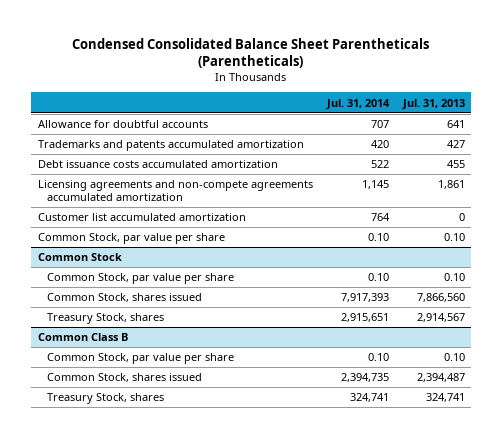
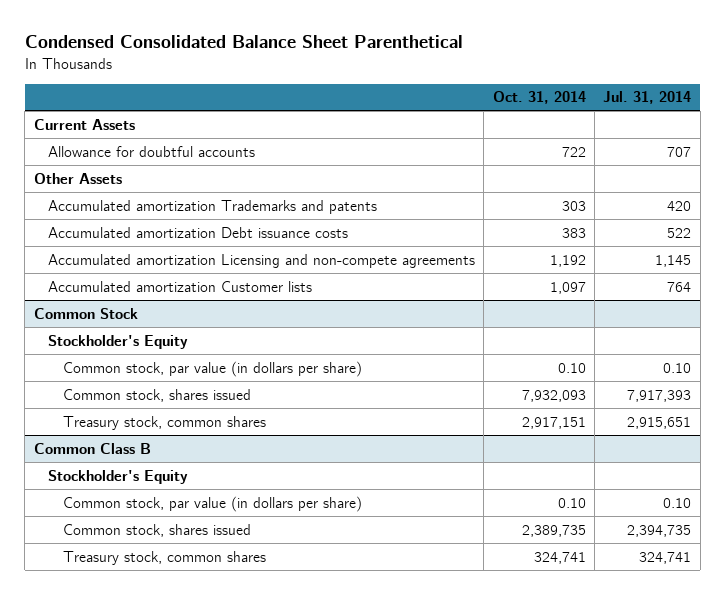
- Condensed Consolidated Balance Sheet Parentheticals (Parentheticals)
+ Condensed Consolidated Balance Sheet Parenthetical
- | Jul. 31, 2014 | Jul. 31, 2013
+ | Oct. 31, 2014 | Jul. 31, 2014
+ Current Assets
- Trademarks and patents accumulated amortization | 420 | 427
- Debt issuance costs accumulated amortization | 522 | 455
- Licensing agreements and non-compete agreements accumulated amortization | 1,145 | 1,861
- Customer list accumulated amortization | 764 | 0
- Common Stock, par value per share | 0.10 | 0.10
+ Other Assets
+ Accumulated amortization Trademarks and patents | 303 | 420
+ Accumulated amortization Debt issuance costs | 383 | 522
+ Accumulated amortization Licensing and non-compete agreements | 1,192 | 1,145
+ Accumulated amortization Customer lists | 1,097 | 764
@ Common Stock
- Common Stock, par value per share | 0.10 | 0.10
- Common Stock, shares issued | 7,917,393 | 7,866,560
- Treasury Stock, shares | 2,915,651 | 2,914,567
+ Stockholder's Equity
+ Common stock, par value (in dollars per share) | 0.10 | 0.10
+ Common stock, shares issued | 7,932,093 | 7,917,393
+ Treasury stock, common shares | 2,917,151 | 2,915,651
@ Common Class B
- Common Stock, par value per share | 0.10 | 0.10
- Common Stock, shares issued | 2,394,735 | 2,394,487
- Treasury Stock, shares | 324,741 | 324,741
+ Stockholder's Equity
+ Common stock, par value (in dollars per share) | 0.10 | 0.10
+ Common stock, shares issued | 2,389,735 | 2,394,735
+ Treasury stock, common shares | 324,741 | 324,741

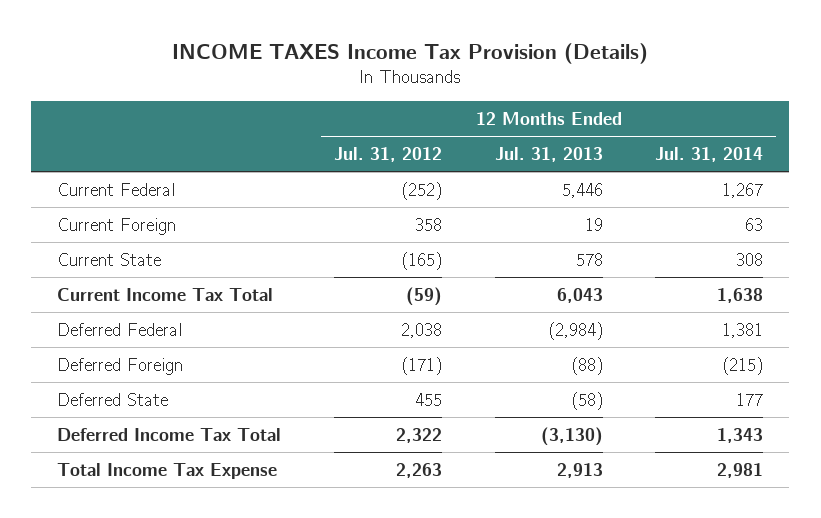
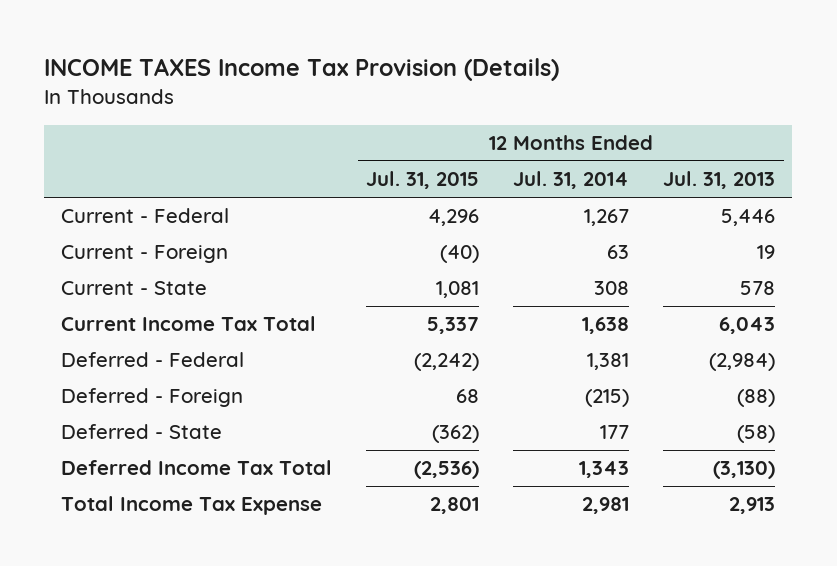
- | 12 Months Ended Jul. 31, 2012 | 12 Months Ended Jul. 31, 2013 | 12 Months Ended Jul. 31, 2014
+ | 12 Months Ended Jul. 31, 2015 | 12 Months Ended Jul. 31, 2014 | 12 Months Ended Jul. 31, 2013
- Current Federal | (252) | 5,446 | 1,267
- Current Foreign | 358 | 19 | 63
- Current State | (165) | 578 | 308
+ Current - Federal | 4,296 | 1,267 | 5,446
+ Current - Foreign | (40) | 63 | 19
+ Current - State | 1,081 | 308 | 578
- Deferred Federal | 2,038 | (2,984) | 1,381
- Deferred Foreign | (171) | (88) | (215)
- Deferred State | 455 | (58) | 177
+ Deferred - Federal | (2,242) | 1,381 | (2,984)
+ Deferred - Foreign | 68 | (215) | (88)
+ Deferred - State | (362) | 177 | (58)

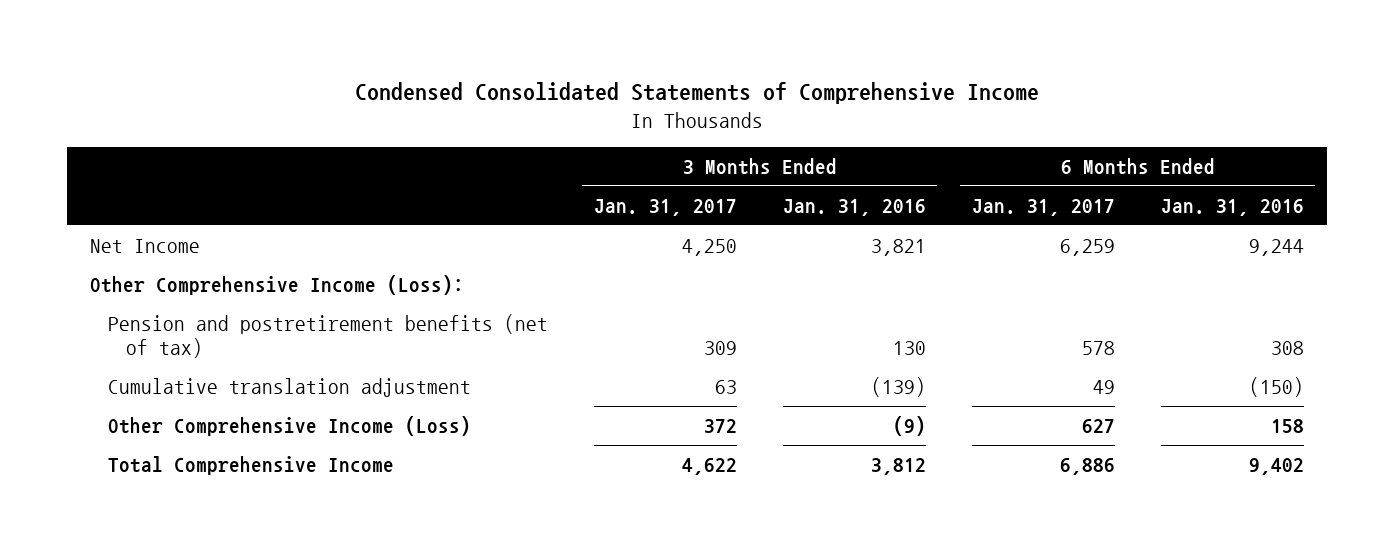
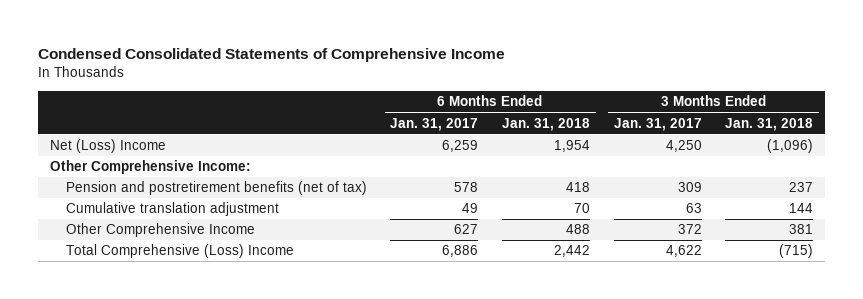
- | 3 Months Ended Jan. 31, 2017 | 3 Months Ended Jan. 31, 2016 | 6 Months Ended Jan. 31, 2017 | 6 Months Ended Jan. 31, 2016
+ | 6 Months Ended Jan. 31, 2017 | 6 Months Ended Jan. 31, 2018 | 3 Months Ended Jan. 31, 2017 | 3 Months Ended Jan. 31, 2018
- Net Income | 4,250 | 3,821 | 6,259 | 9,244
- Other Comprehensive Income (Loss):
+ Net (Loss) Income | 6,259 | 1,954 | 4,250 | (1,096)
+ Other Comprehensive Income:
- Other Comprehensive Income (Loss) | 372 | (9) | 627 | 158
- Total Comprehensive Income | 4,622 | 3,812 | 6,886 | 9,402
+ Other Comprehensive Income | 627 | 488 | 372 | 381
+ Total Comprehensive (Loss) Income | 6,886 | 2,442 | 4,622 | (715)

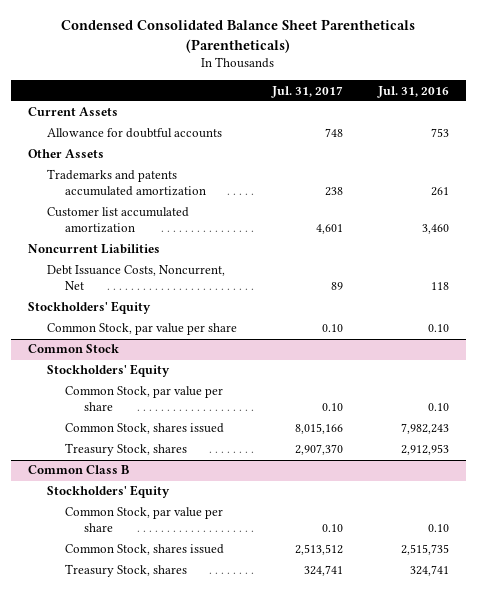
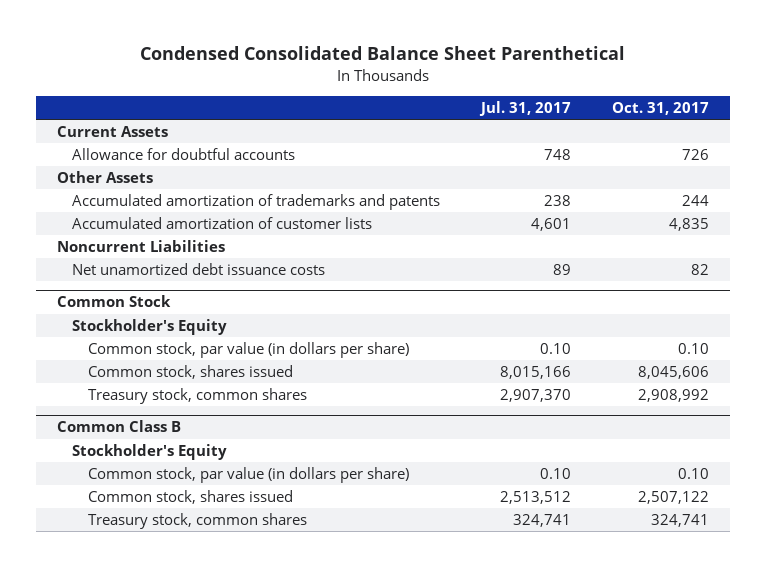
- Condensed Consolidated Balance Sheet Parentheticals (Parentheticals)
+ Condensed Consolidated Balance Sheet Parenthetical
- | Jul. 31, 2017 | Jul. 31, 2016
+ | Jul. 31, 2017 | Oct. 31, 2017
- Trademarks and patents accumulated amortization | 238 | 261
- Customer list accumulated amortization | 4,601 | 3,460
+ Accumulated amortization of trademarks and patents | 238 | 244
+ Accumulated amortization of customer lists | 4,601 | 4,835
- Debt Issuance Costs, Noncurrent, Net | 89 | 118
- Stockholders' Equity
- Common Stock, par value per share | 0.10 | 0.10
+ Net unamortized debt issuance costs | 89 | 82
@ Common Stock
- Stockholders' Equity
- Common Stock, par value per share | 0.10 | 0.10
- Common Stock, shares issued | 8,015,166 | 7,982,243
- Treasury Stock, shares | 2,907,370 | 2,912,953
+ Stockholder's Equity
+ Common stock, par value (in dollars per share) | 0.10 | 0.10
+ Common stock, shares issued | 8,015,166 | 8,045,606
+ Treasury stock, common shares | 2,907,370 | 2,908,992
@ Common Class B
- Stockholders' Equity
- Common Stock, par value per share | 0.10 | 0.10
- Common Stock, shares issued | 2,513,512 | 2,515,735
- Treasury Stock, shares | 324,741 | 324,741
+ Stockholder's Equity
+ Common stock, par value (in dollars per share) | 0.10 | 0.10
+ Common stock, shares issued | 2,513,512 | 2,507,122
+ Treasury stock, common shares | 324,741 | 324,741

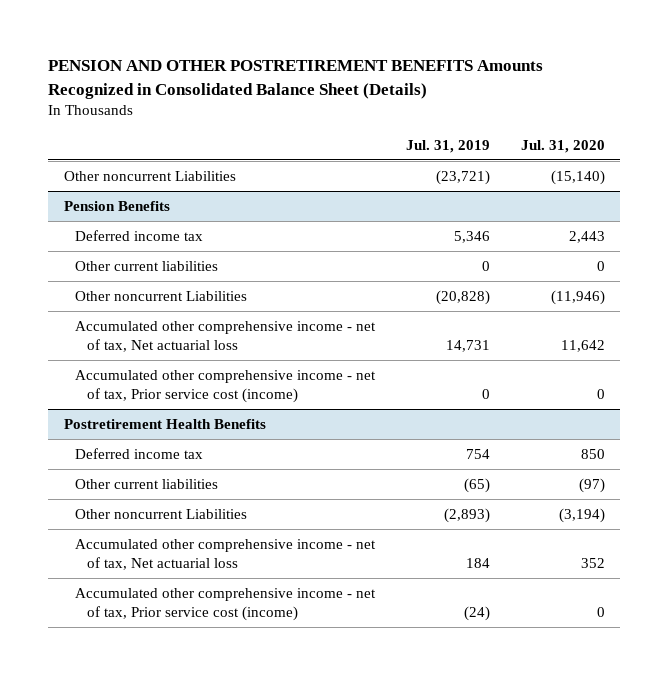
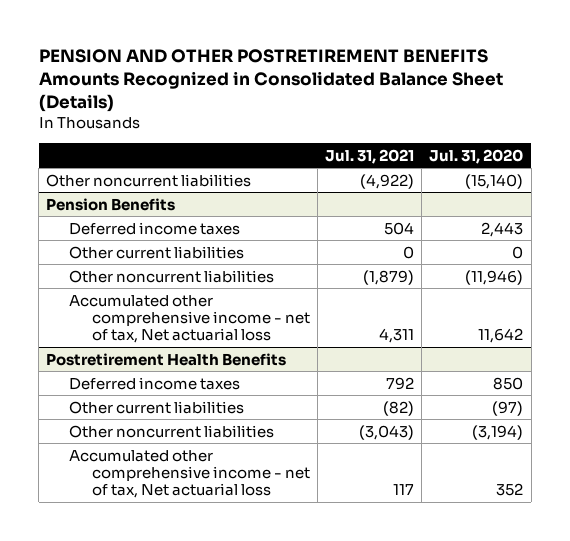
- | Jul. 31, 2019 | Jul. 31, 2020
+ | Jul. 31, 2021 | Jul. 31, 2020
- Other noncurrent Liabilities | (23,721) | (15,140)
+ Other noncurrent liabilities | (4,922) | (15,140)
@ Pension Benefits
- Deferred income tax | 5,346 | 2,443
+ Deferred income taxes | 504 | 2,443
- Other noncurrent Liabilities | (20,828) | (11,946)
+ Other noncurrent liabilities | (1,879) | (11,946)
- Accumulated other comprehensive income - net of tax, Prior service cost (income) | 0 | 0
@ Postretirement Health Benefits
- Deferred income tax | 754 | 850
+ Deferred income taxes | 792 | 850
- Other noncurrent Liabilities | (2,893) | (3,194)
+ Other noncurrent liabilities | (3,043) | (3,194)
- Accumulated other comprehensive income - net of tax, Prior service cost (income) | (24) | 0

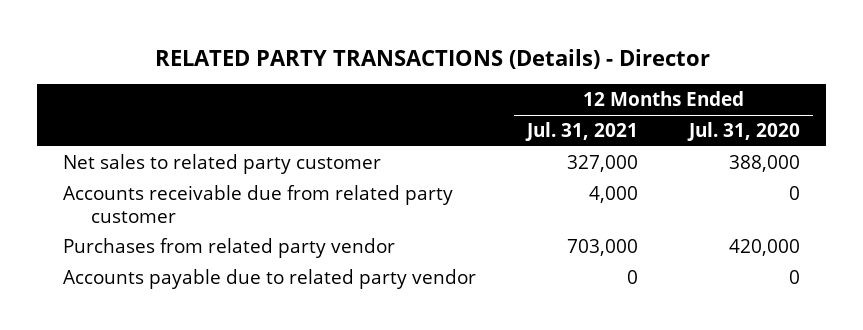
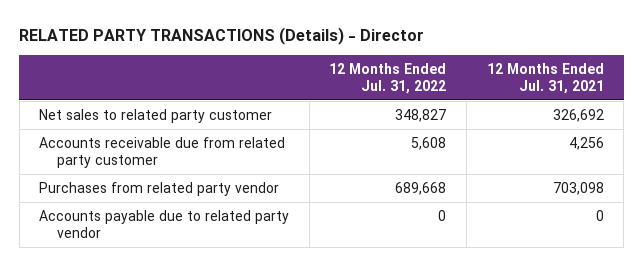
- | 12 Months Ended Jul. 31, 2021 | 12 Months Ended Jul. 31, 2020
+ | 12 Months Ended Jul. 31, 2022 | 12 Months Ended Jul. 31, 2021
- Net sales to related party customer | 327,000 | 388,000
- Accounts receivable due from related party customer | 4,000 | 0
- Purchases from related party vendor | 703,000 | 420,000
+ Net sales to related party customer | 348,827 | 326,692
+ Accounts receivable due from related party customer | 5,608 | 4,256
+ Purchases from related party vendor | 689,668 | 703,098

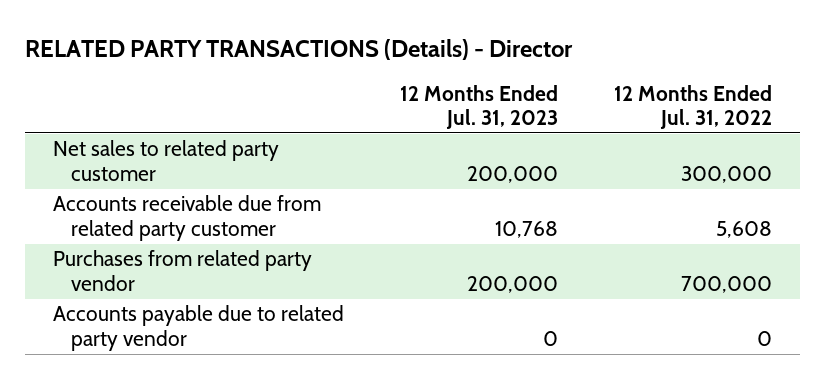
- | 12 Months Ended Jul. 31, 2022 | 12 Months Ended Jul. 31, 2021
+ | 12 Months Ended Jul. 31, 2023 | 12 Months Ended Jul. 31, 2022
- Net sales to related party customer | 348,827 | 326,692
+ Net sales to related party customer | 200,000 | 300,000
- Purchases from related party vendor | 689,668 | 703,098
+ Purchases from related party vendor | 200,000 | 700,000

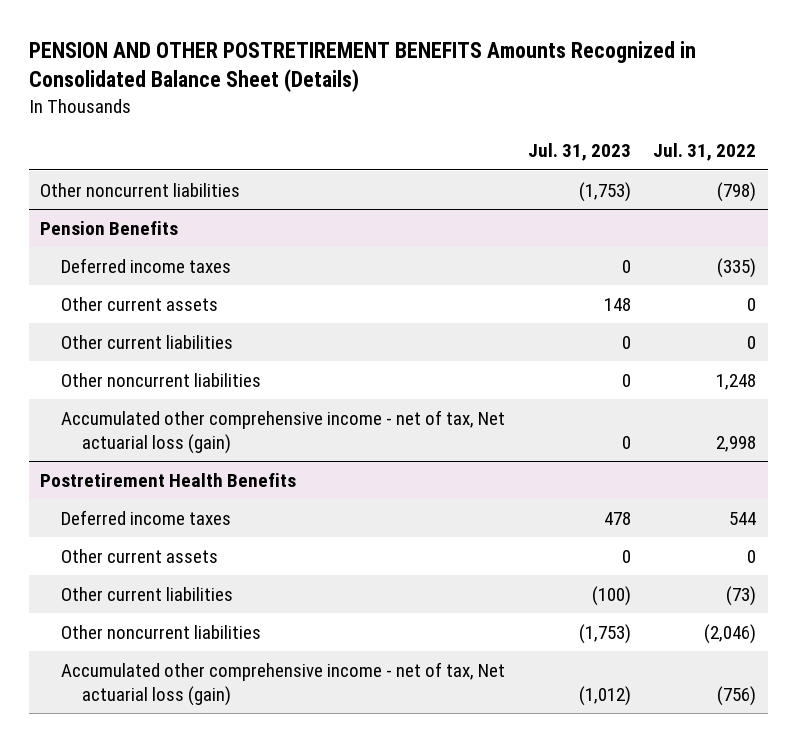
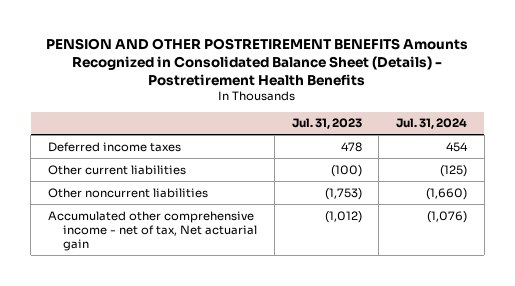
- PENSION AND OTHER POSTRETIREMENT BENEFITS Amounts Recognized in Consolidated Balance Sheet (Details)
+ PENSION AND OTHER POSTRETIREMENT BENEFITS Amounts Recognized in Consolidated Balance Sheet (Details) - Postretirement Health Benefits
- | Jul. 31, 2023 | Jul. 31, 2022
+ | Jul. 31, 2023 | Jul. 31, 2024
- Other noncurrent liabilities | (1,753) | (798)
- Pension Benefits
- Deferred income taxes | 0 | (335)
- Other current assets | 148 | 0
- Other current liabilities | 0 | 0
- Other noncurrent liabilities | 0 | 1,248
- Accumulated other comprehensive income - net of tax, Net actuarial loss (gain) | 0 | 2,998
- Postretirement Health Benefits
- Other current assets | 0 | 0
- Accumulated other comprehensive income - net of tax, Net actuarial loss (gain) | (1,012) | (756)
+ Accumulated other comprehensive income - net of tax, Net actuarial gain | (1,012) | (1,076)

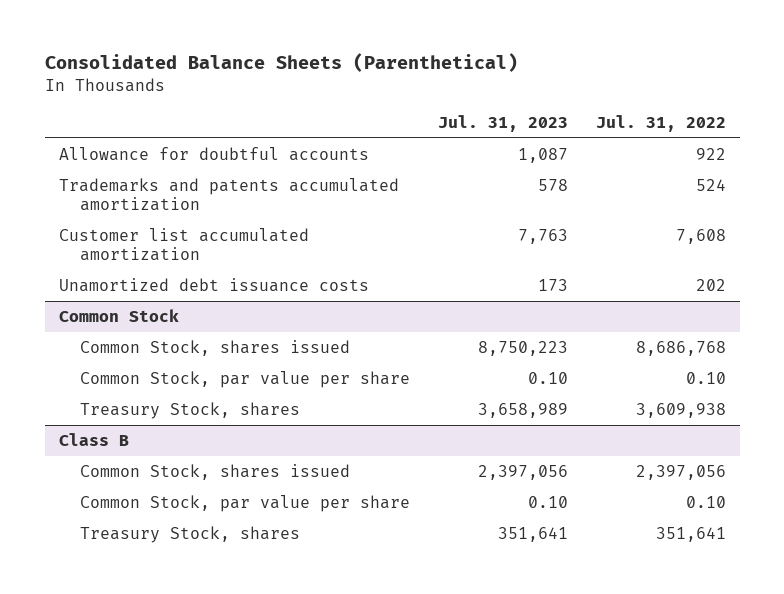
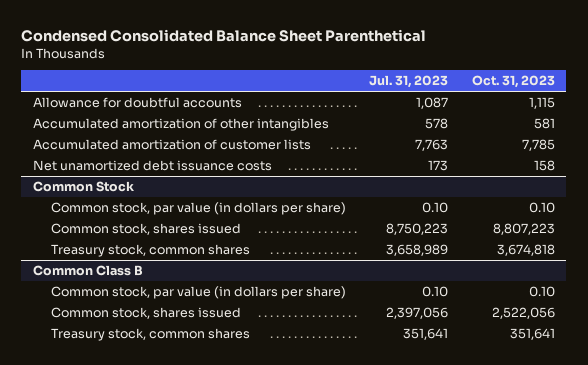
- Consolidated Balance Sheets (Parenthetical)
+ Condensed Consolidated Balance Sheet Parenthetical
- | Jul. 31, 2023 | Jul. 31, 2022
+ | Jul. 31, 2023 | Oct. 31, 2023
- Trademarks and patents accumulated amortization | 578 | 524
- Customer list accumulated amortization | 7,763 | 7,608
- Unamortized debt issuance costs | 173 | 202
+ Accumulated amortization of other intangibles | 578 | 581
+ Accumulated amortization of customer lists | 7,763 | 7,785
+ Net unamortized debt issuance costs | 173 | 158
@ Common Stock
- Common Stock, shares issued | 8,750,223 | 8,686,768
- Common Stock, par value per share | 0.10 | 0.10
- Treasury Stock, shares | 3,658,989 | 3,609,938
- Class B
- Common Stock, shares issued | 2,397,056 | 2,397,056
- Common Stock, par value per share | 0.10 | 0.10
- Treasury Stock, shares | 351,641 | 351,641
@ Common Stock
+ Common stock, par value (in dollars per share) | 0.10 | 0.10
+ Common stock, shares issued | 8,750,223 | 8,807,223
+ Treasury stock, common shares | 3,658,989 | 3,674,818
+ Common Class B
+ Common stock, par value (in dollars per share) | 0.10 | 0.10
+ Common stock, shares issued | 2,397,056 | 2,522,056
+ Treasury stock, common shares | 351,641 | 351,641

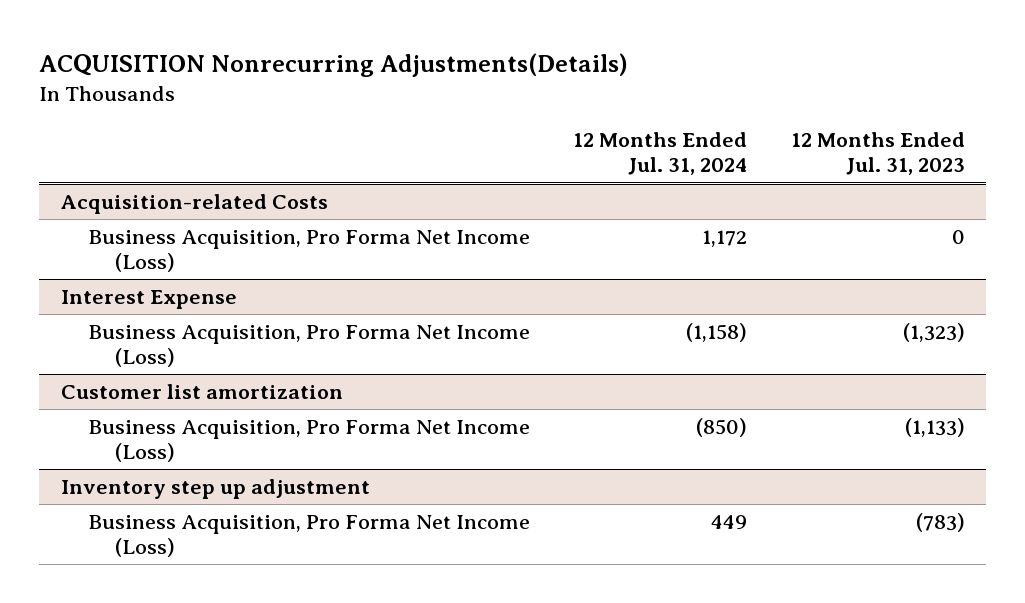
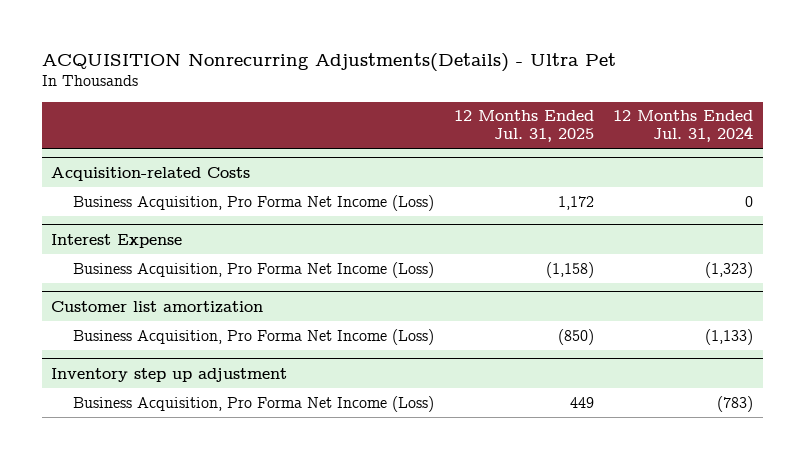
- ACQUISITION Nonrecurring Adjustments(Details)
+ ACQUISITION Nonrecurring Adjustments(Details) - Ultra Pet
- | 12 Months Ended Jul. 31, 2024 | 12 Months Ended Jul. 31, 2023
+ | 12 Months Ended Jul. 31, 2025 | 12 Months Ended Jul. 31, 2024
@ Acquisition-related Costs
- Business Acquisition, Pro Forma Net Income (Loss) | 1,172 | 0
+ Business Acquisition, Pro Forma Net Income (Loss) | 1,172 | 0
@ Interest Expense
- Business Acquisition, Pro Forma Net Income (Loss) | (1,158) | (1,323)
+ Business Acquisition, Pro Forma Net Income (Loss) | (1,158) | (1,323)
@ Customer list amortization
- Business Acquisition, Pro Forma Net Income (Loss) | (850) | (1,133)
+ Business Acquisition, Pro Forma Net Income (Loss) | (850) | (1,133)
@ Inventory step up adjustment
- Business Acquisition, Pro Forma Net Income (Loss) | 449 | (783)
+ Business Acquisition, Pro Forma Net Income (Loss) | 449 | (783)

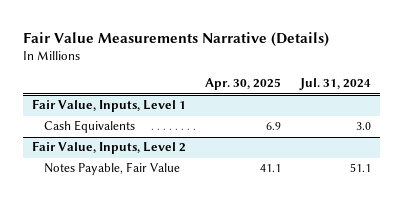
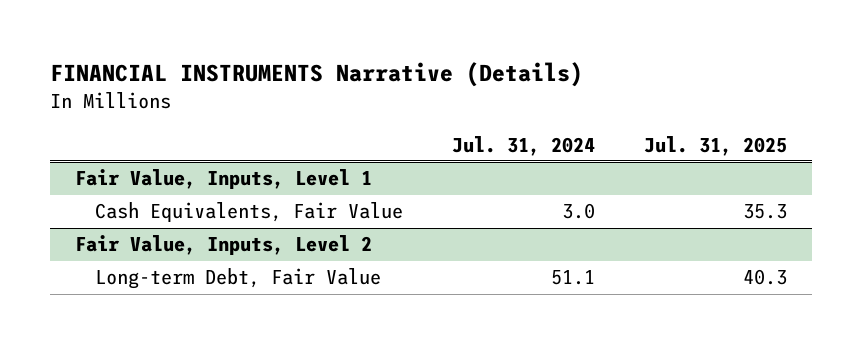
- Fair Value Measurements Narrative (Details)
+ FINANCIAL INSTRUMENTS Narrative (Details)
- | Apr. 30, 2025 | Jul. 31, 2024
+ | Jul. 31, 2024 | Jul. 31, 2025
@ Fair Value, Inputs, Level 1
- Cash Equivalents | 6.9 | 3.0
+ Cash Equivalents, Fair Value | 3.0 | 35.3
@ Fair Value, Inputs, Level 2
- Notes Payable, Fair Value | 41.1 | 51.1
+ Long-term Debt, Fair Value | 51.1 | 40.3

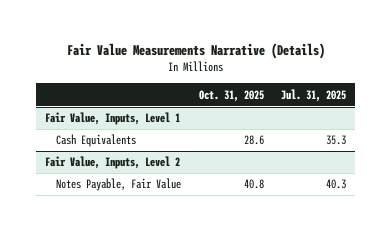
- FINANCIAL INSTRUMENTS Narrative (Details)
+ Fair Value Measurements Narrative (Details)
- | Jul. 31, 2024 | Jul. 31, 2025
+ | Oct. 31, 2025 | Jul. 31, 2025
@ Fair Value, Inputs, Level 1
- Cash Equivalents, Fair Value | 3.0 | 35.3
+ Cash Equivalents | 28.6 | 35.3
@ Fair Value, Inputs, Level 2
- Long-term Debt, Fair Value | 51.1 | 40.3
+ Notes Payable, Fair Value | 40.8 | 40.3

